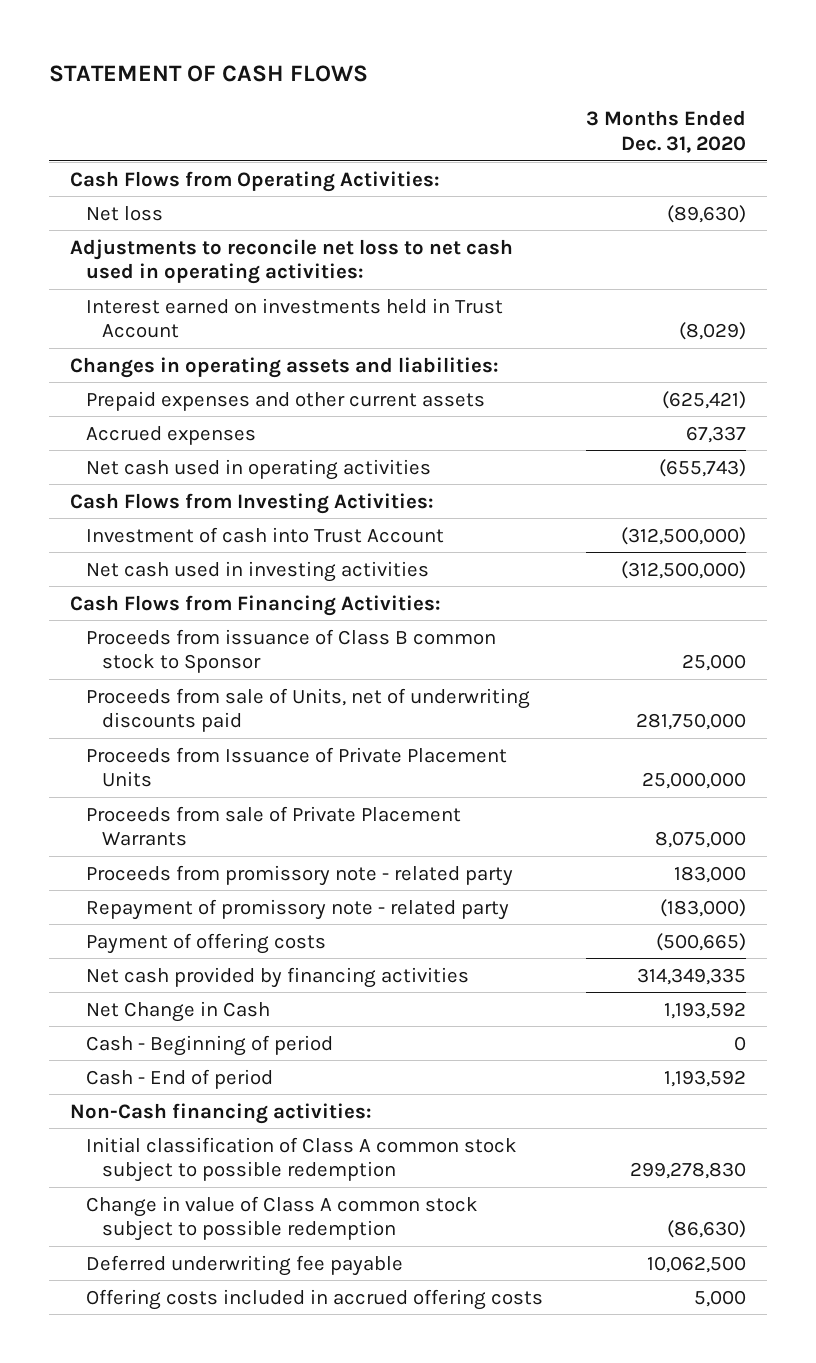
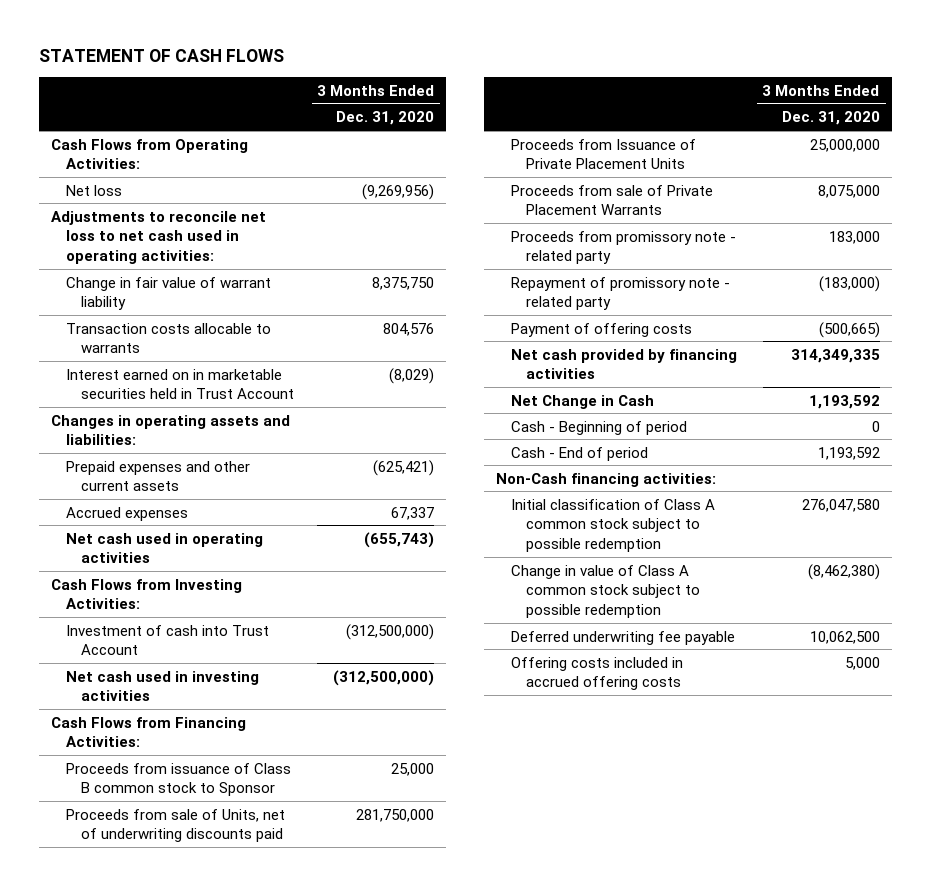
- Net loss | (89,630)
+ Net loss | (9,269,956)
- Interest earned on investments held in Trust Account | (8,029)
+ Change in fair value of warrant liability | 8,375,750
+ Transaction costs allocable to warrants | 804,576
+ Interest earned on in marketable securities held in Trust Account | (8,029)
- Initial classification of Class A common stock subject to possible redemption | 299,278,830
- Change in value of Class A common stock subject to possible redemption | (86,630)
+ Initial classification of Class A common stock subject to possible redemption | 276,047,580
+ Change in value of Class A common stock subject to possible redemption | (8,462,380)

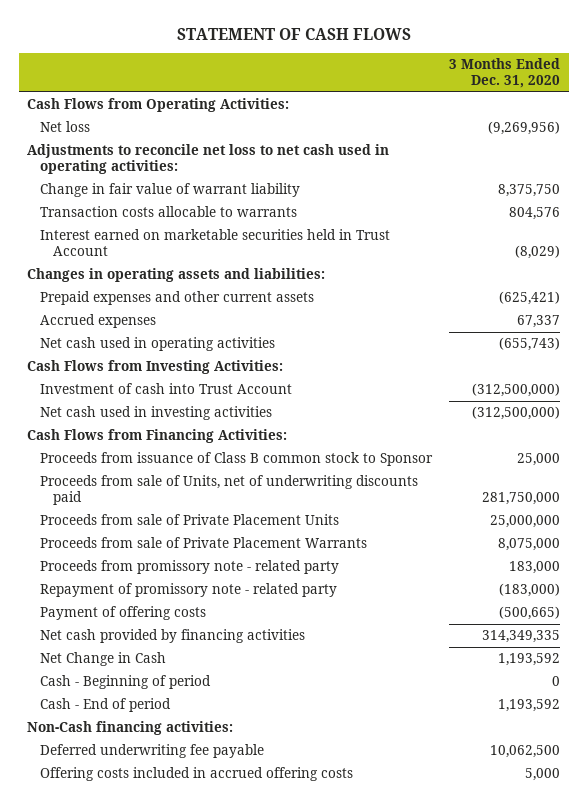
- Interest earned on in marketable securities held in Trust Account | (8,029)
+ Interest earned on marketable securities held in Trust Account | (8,029)
- Proceeds from Issuance of Private Placement Units | 25,000,000
+ Proceeds from sale of Private Placement Units | 25,000,000
- Initial classification of Class A common stock subject to possible redemption | 276,047,580
- Change in value of Class A common stock subject to possible redemption | (8,462,380)

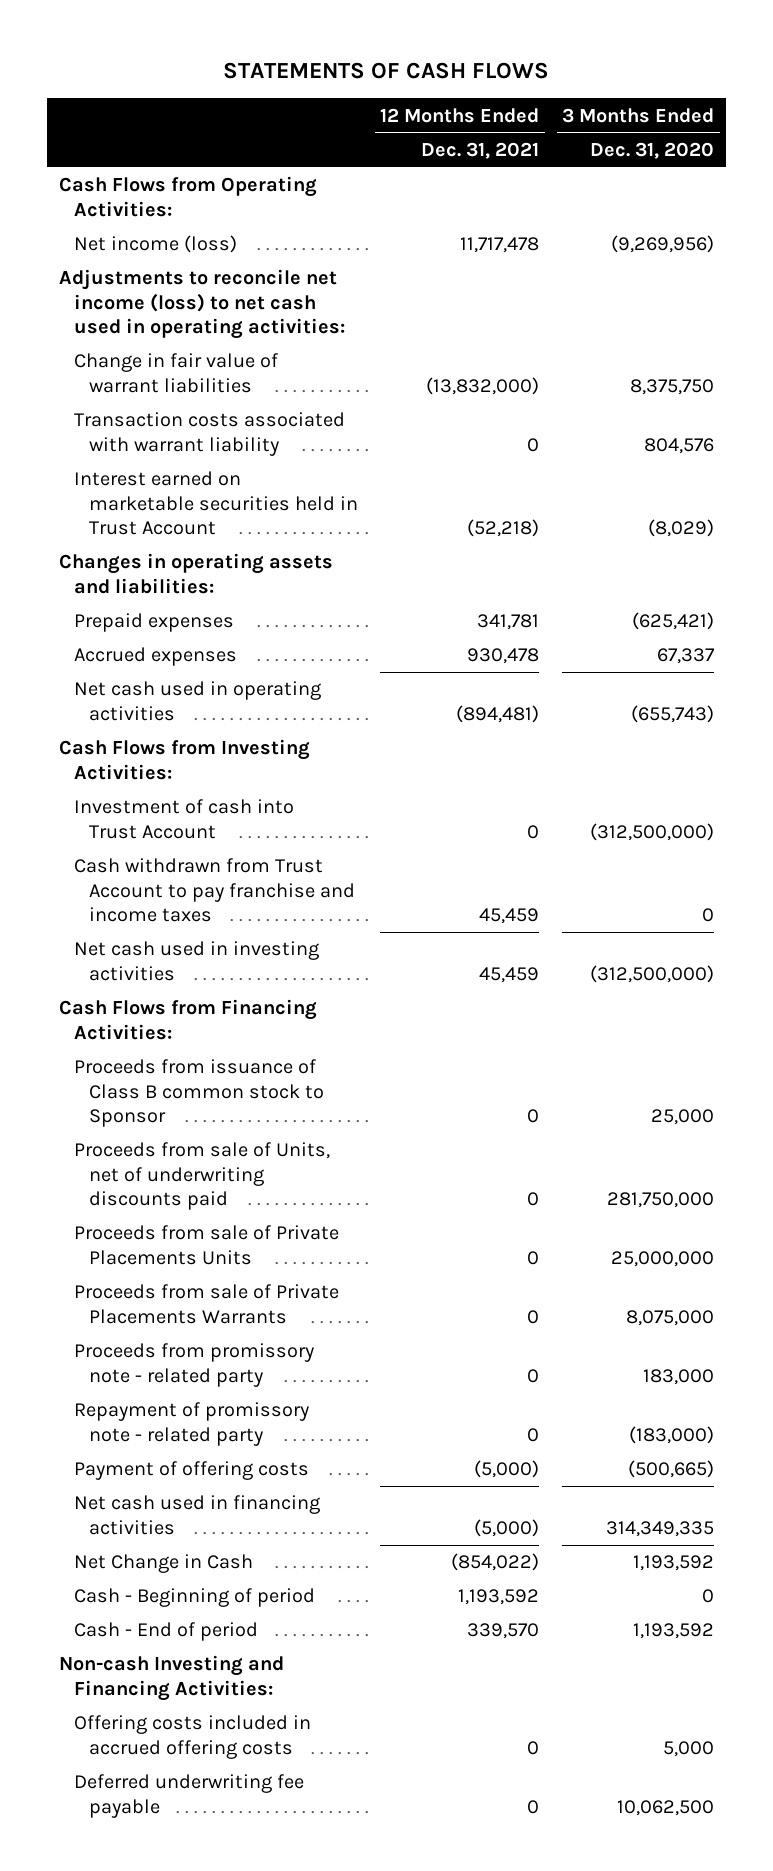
- STATEMENT OF CASH FLOWS
+ STATEMENTS OF CASH FLOWS
- | 3 Months Ended Dec. 31, 2020
+ | 12 Months Ended Dec. 31, 2021 | 3 Months Ended Dec. 31, 2020
- Net loss | (9,269,956)
- Adjustments to reconcile net loss to net cash used in operating activities:
- Change in fair value of warrant liability | 8,375,750
- Transaction costs allocable to warrants | 804,576
+ Net income (loss) | 11,717,478 | (9,269,956)
+ Adjustments to reconcile net income (loss) to net cash used in operating activities:
+ Change in fair value of warrant liabilities | (13,832,000) | 8,375,750
+ Transaction costs associated with warrant liability | 0 | 804,576
- Prepaid expenses and other current assets | (625,421)
+ Prepaid expenses | 341,781 | (625,421)
+ Cash withdrawn from Trust Account to pay franchise and income taxes | 45,459 | 0
- Proceeds from sale of Private Placement Units | 25,000,000
- Proceeds from sale of Private Placement Warrants | 8,075,000
+ Proceeds from sale of Private Placements Units | 0 | 25,000,000
+ Proceeds from sale of Private Placements Warrants | 0 | 8,075,000
- Net cash provided by financing activities | 314,349,335
+ Net cash used in financing activities | (5,000) | 314,349,335
- Non-Cash financing activities:
+ Non-cash Investing and Financing Activities:
moved down: Deferred underwriting fee payable | 0 | 10,062,500

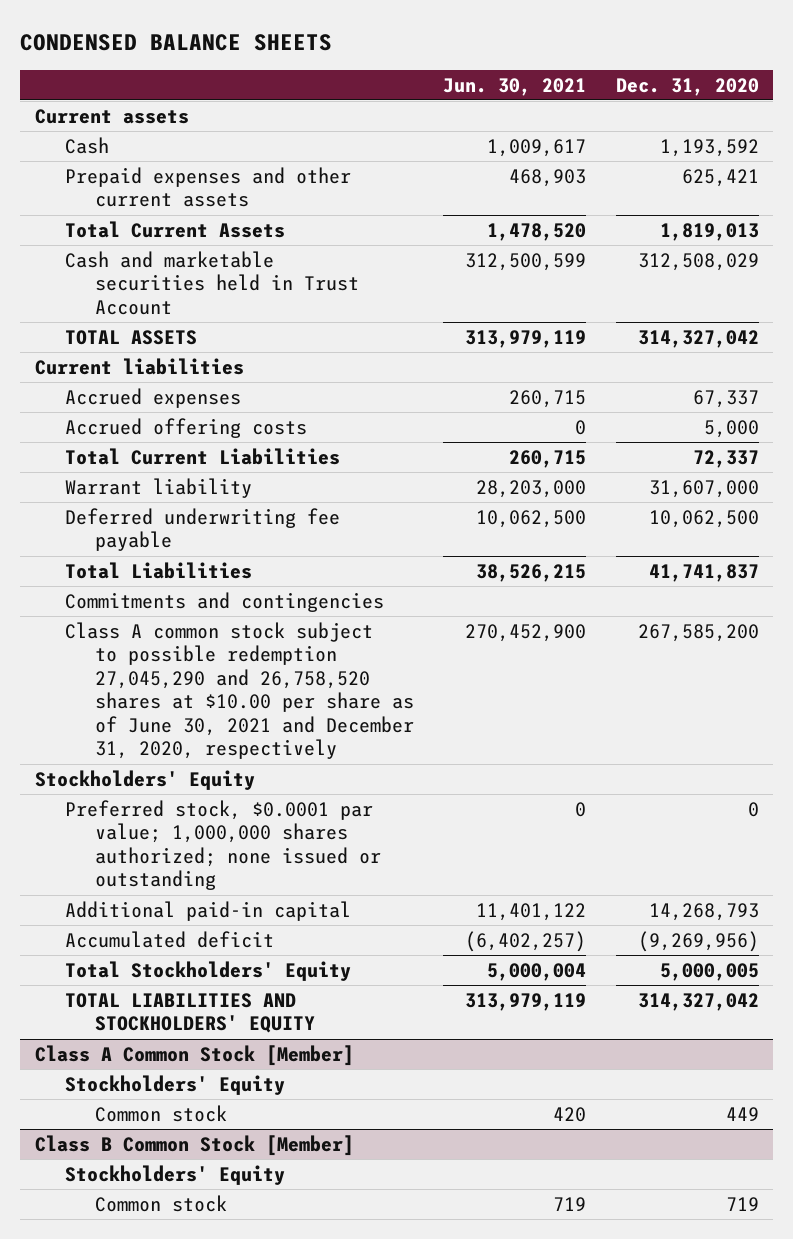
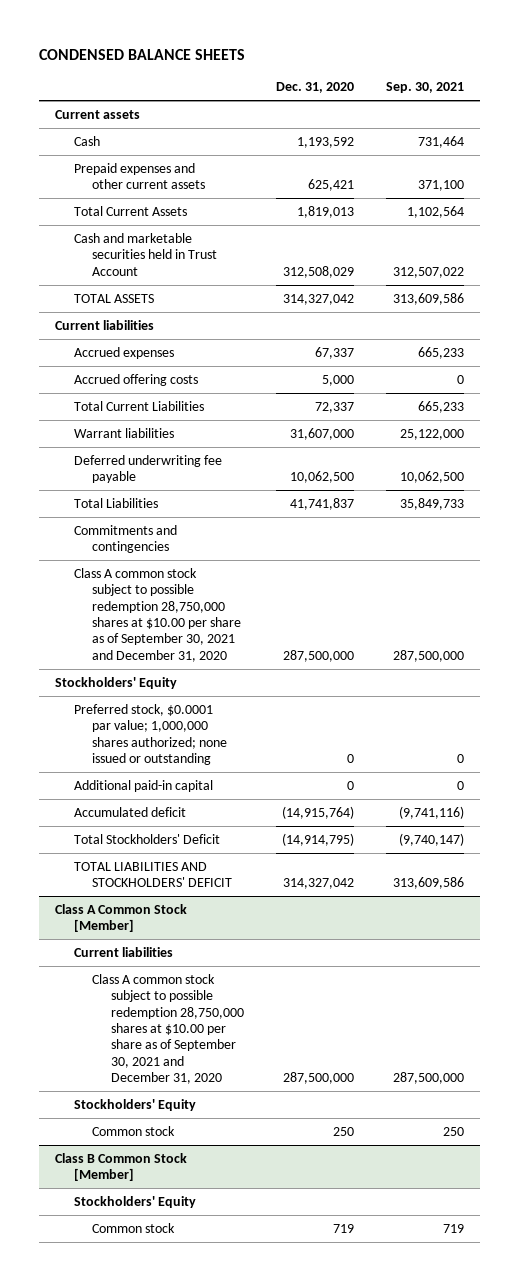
- | Jun. 30, 2021 | Dec. 31, 2020
+ | Dec. 31, 2020 | Sep. 30, 2021
- Warrant liability | 28,203,000 | 31,607,000
+ Warrant liabilities | 31,607,000 | 25,122,000
- Class A common stock subject to possible redemption 27,045,290 and 26,758,520 shares at $10.00 per share as of June 30, 2021 and December 31, 2020, respectively | 270,452,900 | 267,585,200
+ Class A common stock subject to possible redemption 28,750,000 shares at $10.00 per share as of September 30, 2021 and December 31, 2020 | 287,500,000 | 287,500,000
- Additional paid-in capital | 11,401,122 | 14,268,793
- Accumulated deficit | (6,402,257) | (9,269,956)
- Total Stockholders' Equity | 5,000,004 | 5,000,005
- TOTAL LIABILITIES AND STOCKHOLDERS' EQUITY | 313,979,119 | 314,327,042
+ Additional paid-in capital | 0 | 0
+ Accumulated deficit | (14,915,764) | (9,741,116)
+ Total Stockholders' Deficit | (14,914,795) | (9,740,147)
+ TOTAL LIABILITIES AND STOCKHOLDERS' DEFICIT | 314,327,042 | 313,609,586
@ Class A Common Stock [Member]
+ Current liabilities
+ Class A common stock subject to possible redemption 28,750,000 shares at $10.00 per share as of September 30, 2021 and December 31, 2020 | 287,500,000 | 287,500,000
- Common stock | 420 | 449
+ Common stock | 250 | 250

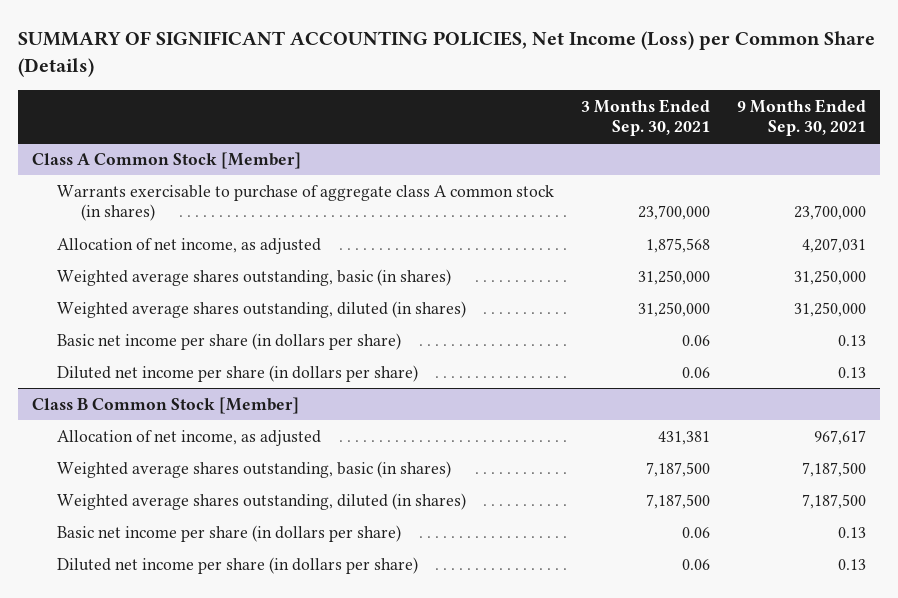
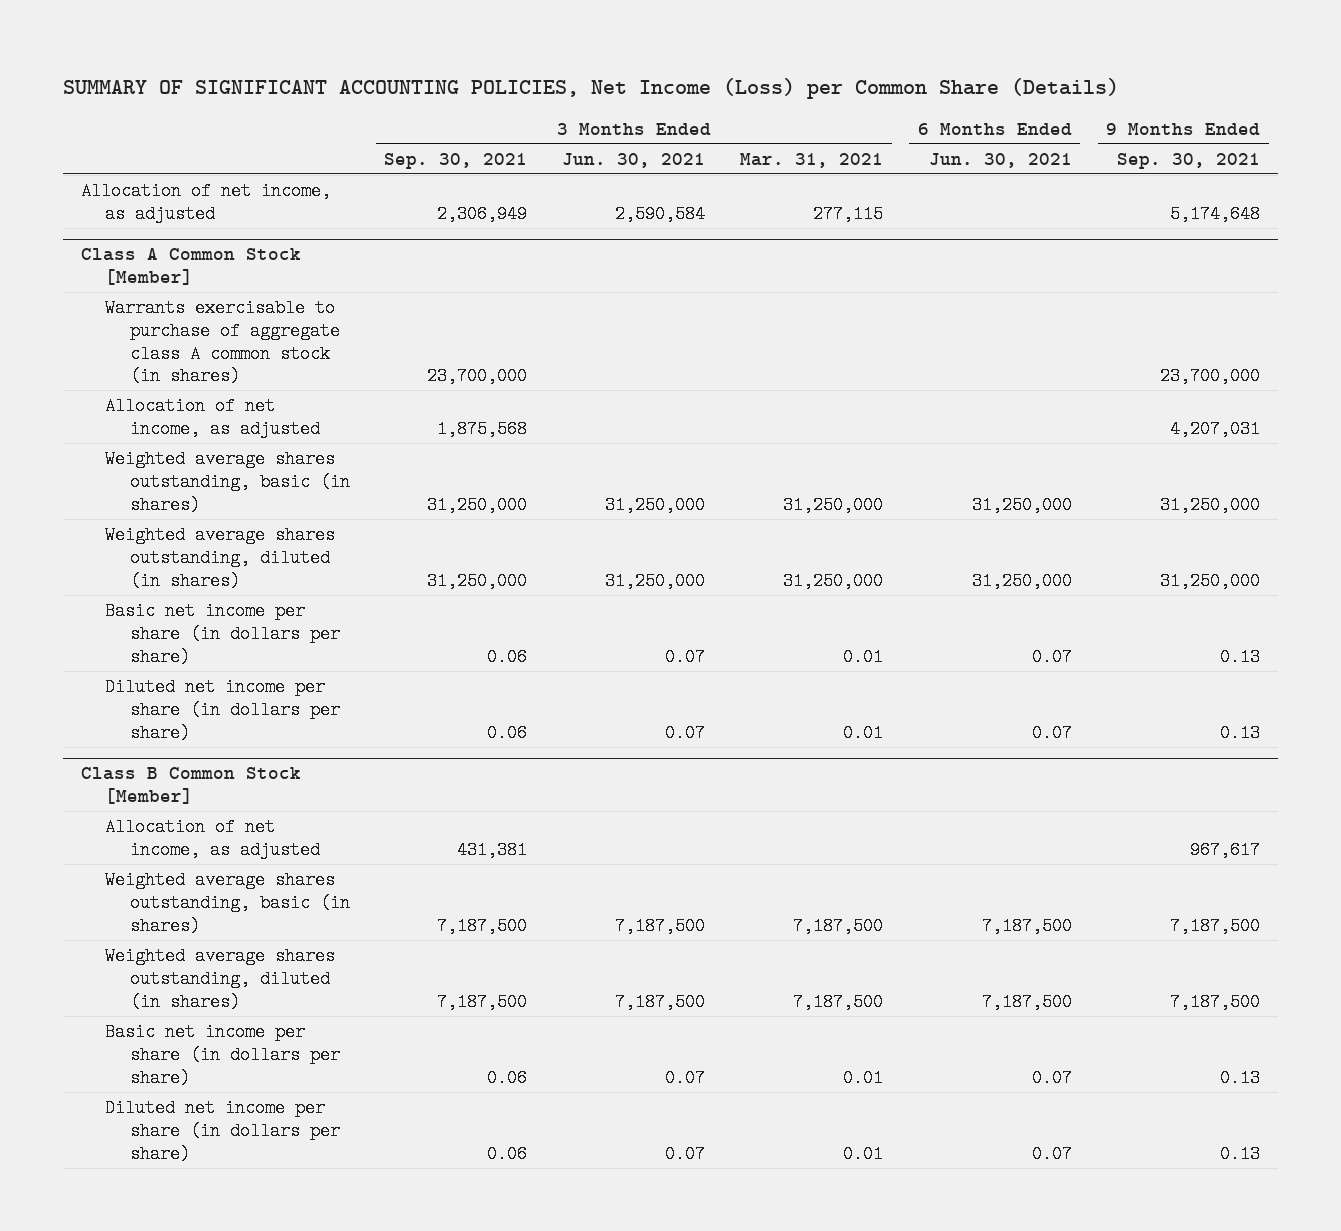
- | 3 Months Ended Sep. 30, 2021 | 9 Months Ended Sep. 30, 2021
+ | 3 Months Ended Sep. 30, 2021 | 3 Months Ended Jun. 30, 2021 | 3 Months Ended Mar. 31, 2021 | 6 Months Ended Jun. 30, 2021 | 9 Months Ended Sep. 30, 2021
+ Allocation of net income, as adjusted | 2,306,949 | 2,590,584 | 277,115 | | 5,174,648

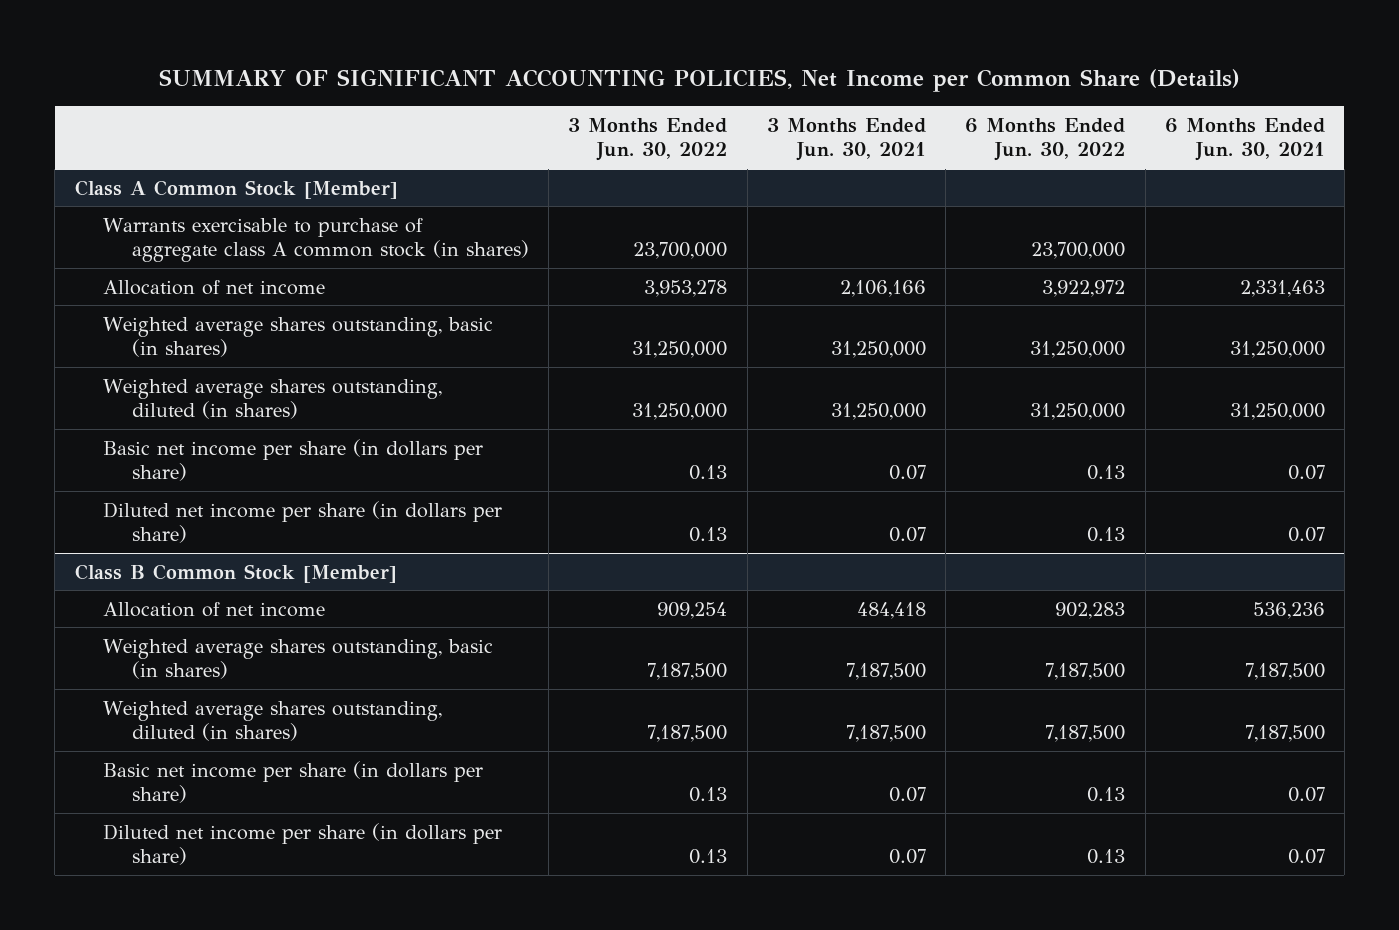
- SUMMARY OF SIGNIFICANT ACCOUNTING POLICIES, Net Income (Loss) per Common Share (Details)
+ SUMMARY OF SIGNIFICANT ACCOUNTING POLICIES, Net Income per Common Share (Details)
- | 3 Months Ended Sep. 30, 2021 | 3 Months Ended Jun. 30, 2021 | 3 Months Ended Mar. 31, 2021 | 6 Months Ended Jun. 30, 2021 | 9 Months Ended Sep. 30, 2021
+ | 3 Months Ended Jun. 30, 2022 | 3 Months Ended Jun. 30, 2021 | 6 Months Ended Jun. 30, 2022 | 6 Months Ended Jun. 30, 2021
- Allocation of net income, as adjusted | 2,306,949 | 2,590,584 | 277,115 | | 5,174,648
@ Class A Common Stock [Member]
- Allocation of net income, as adjusted | 1,875,568 | | | | 4,207,031
+ Allocation of net income | 3,953,278 | 2,106,166 | 3,922,972 | 2,331,463
@ Class B Common Stock [Member]
- Allocation of net income, as adjusted | 431,381 | | | | 967,617
+ Allocation of net income | 909,254 | 484,418 | 902,283 | 536,236

